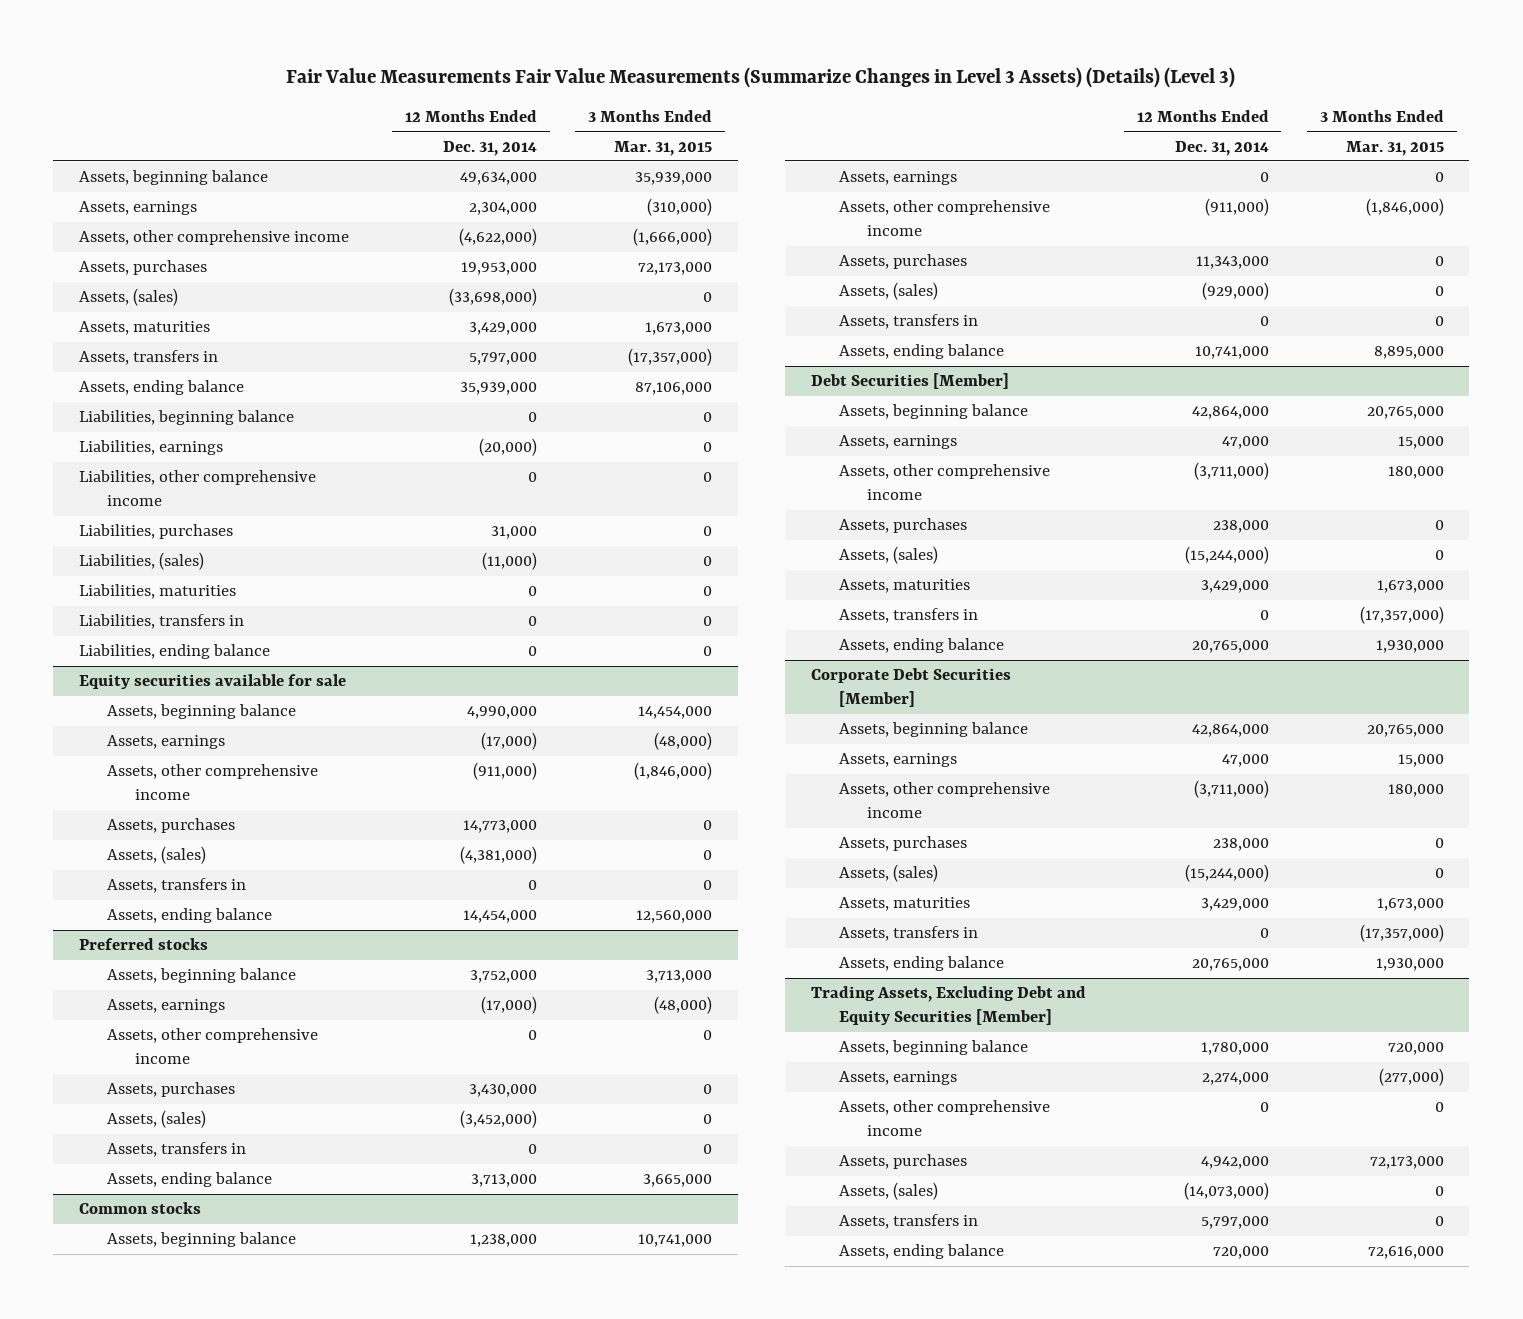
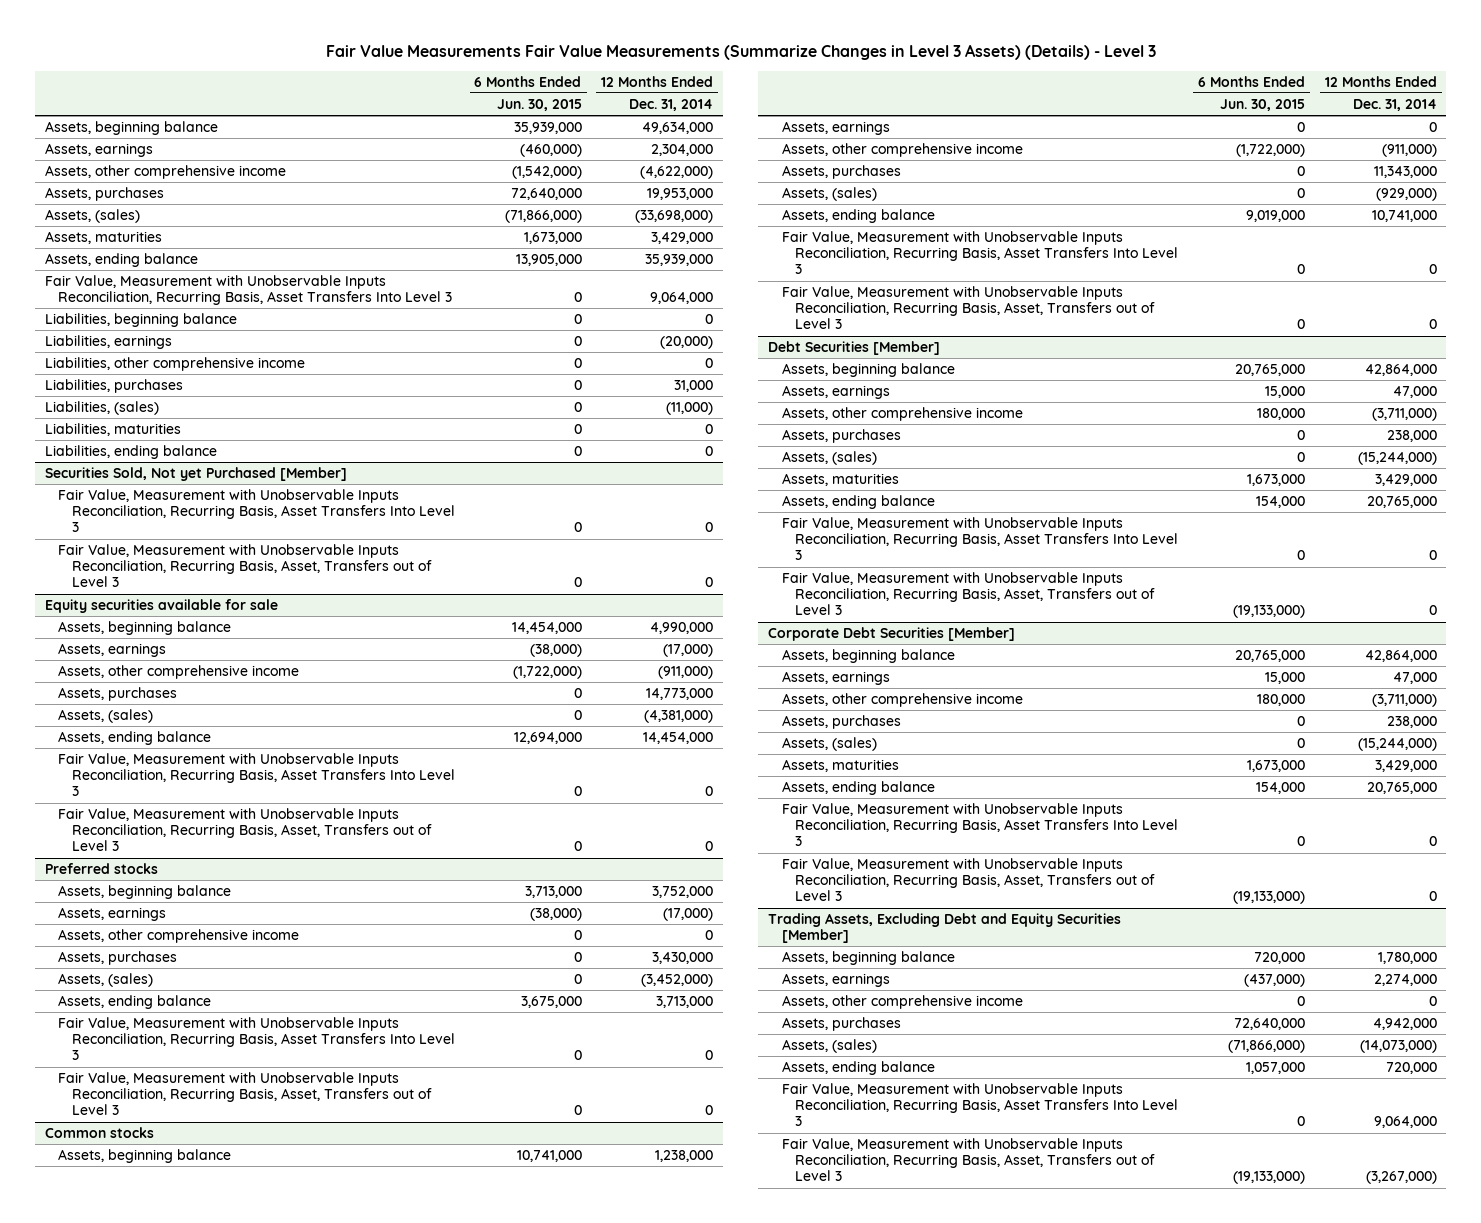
- Fair Value Measurements Fair Value Measurements (Summarize Changes in Level 3 Assets) (Details) (Level 3)
+ Fair Value Measurements Fair Value Measurements (Summarize Changes in Level 3 Assets) (Details) - Level 3
- | 12 Months Ended Dec. 31, 2014 | 3 Months Ended Mar. 31, 2015
+ | 6 Months Ended Jun. 30, 2015 | 12 Months Ended Dec. 31, 2014
- Assets, transfers in | 5,797,000 | (17,357,000)
+ Fair Value, Measurement with Unobservable Inputs Reconciliation, Recurring Basis, Asset Transfers Into Level 3 | 0 | 9,064,000
- Liabilities, transfers in | 0 | 0
+ Securities Sold, Not yet Purchased [Member]
+ Fair Value, Measurement with Unobservable Inputs Reconciliation, Recurring Basis, Asset Transfers Into Level 3 | 0 | 0
+ Fair Value, Measurement with Unobservable Inputs Reconciliation, Recurring Basis, Asset, Transfers out of Level 3 | 0 | 0
@ Equity securities available for sale
- Assets, transfers in | 0 | 0
+ Fair Value, Measurement with Unobservable Inputs Reconciliation, Recurring Basis, Asset Transfers Into Level 3 | 0 | 0
+ Fair Value, Measurement with Unobservable Inputs Reconciliation, Recurring Basis, Asset, Transfers out of Level 3 | 0 | 0
@ Preferred stocks
- Assets, transfers in | 0 | 0
+ Fair Value, Measurement with Unobservable Inputs Reconciliation, Recurring Basis, Asset Transfers Into Level 3 | 0 | 0
+ Fair Value, Measurement with Unobservable Inputs Reconciliation, Recurring Basis, Asset, Transfers out of Level 3 | 0 | 0
@ Common stocks
- Assets, transfers in | 0 | 0
+ Fair Value, Measurement with Unobservable Inputs Reconciliation, Recurring Basis, Asset Transfers Into Level 3 | 0 | 0
+ Fair Value, Measurement with Unobservable Inputs Reconciliation, Recurring Basis, Asset, Transfers out of Level 3 | 0 | 0
@ Debt Securities [Member]
- Assets, transfers in | 0 | (17,357,000)
+ Fair Value, Measurement with Unobservable Inputs Reconciliation, Recurring Basis, Asset Transfers Into Level 3 | 0 | 0
+ Fair Value, Measurement with Unobservable Inputs Reconciliation, Recurring Basis, Asset, Transfers out of Level 3 | (19,133,000) | 0
@ Corporate Debt Securities [Member]
- Assets, transfers in | 0 | (17,357,000)
+ Fair Value, Measurement with Unobservable Inputs Reconciliation, Recurring Basis, Asset Transfers Into Level 3 | 0 | 0
+ Fair Value, Measurement with Unobservable Inputs Reconciliation, Recurring Basis, Asset, Transfers out of Level 3 | (19,133,000) | 0
@ Trading Assets, Excluding Debt and Equity Securities [Member]
- Assets, transfers in | 5,797,000 | 0
+ Fair Value, Measurement with Unobservable Inputs Reconciliation, Recurring Basis, Asset Transfers Into Level 3 | 0 | 9,064,000
+ Fair Value, Measurement with Unobservable Inputs Reconciliation, Recurring Basis, Asset, Transfers out of Level 3 | (19,133,000) | (3,267,000)

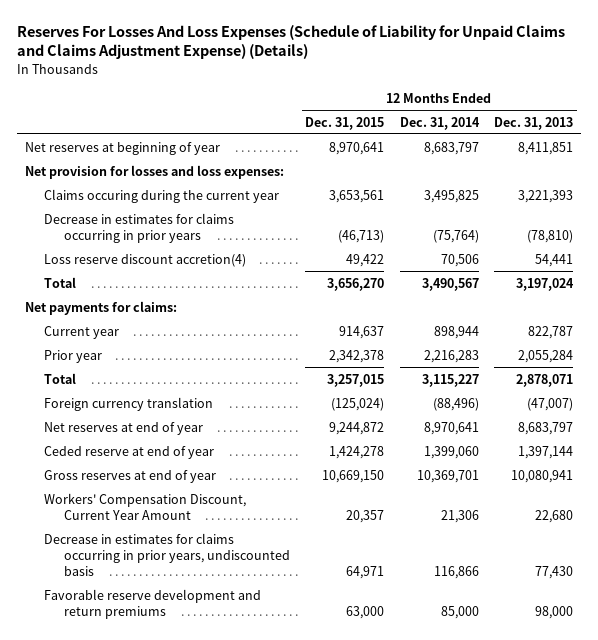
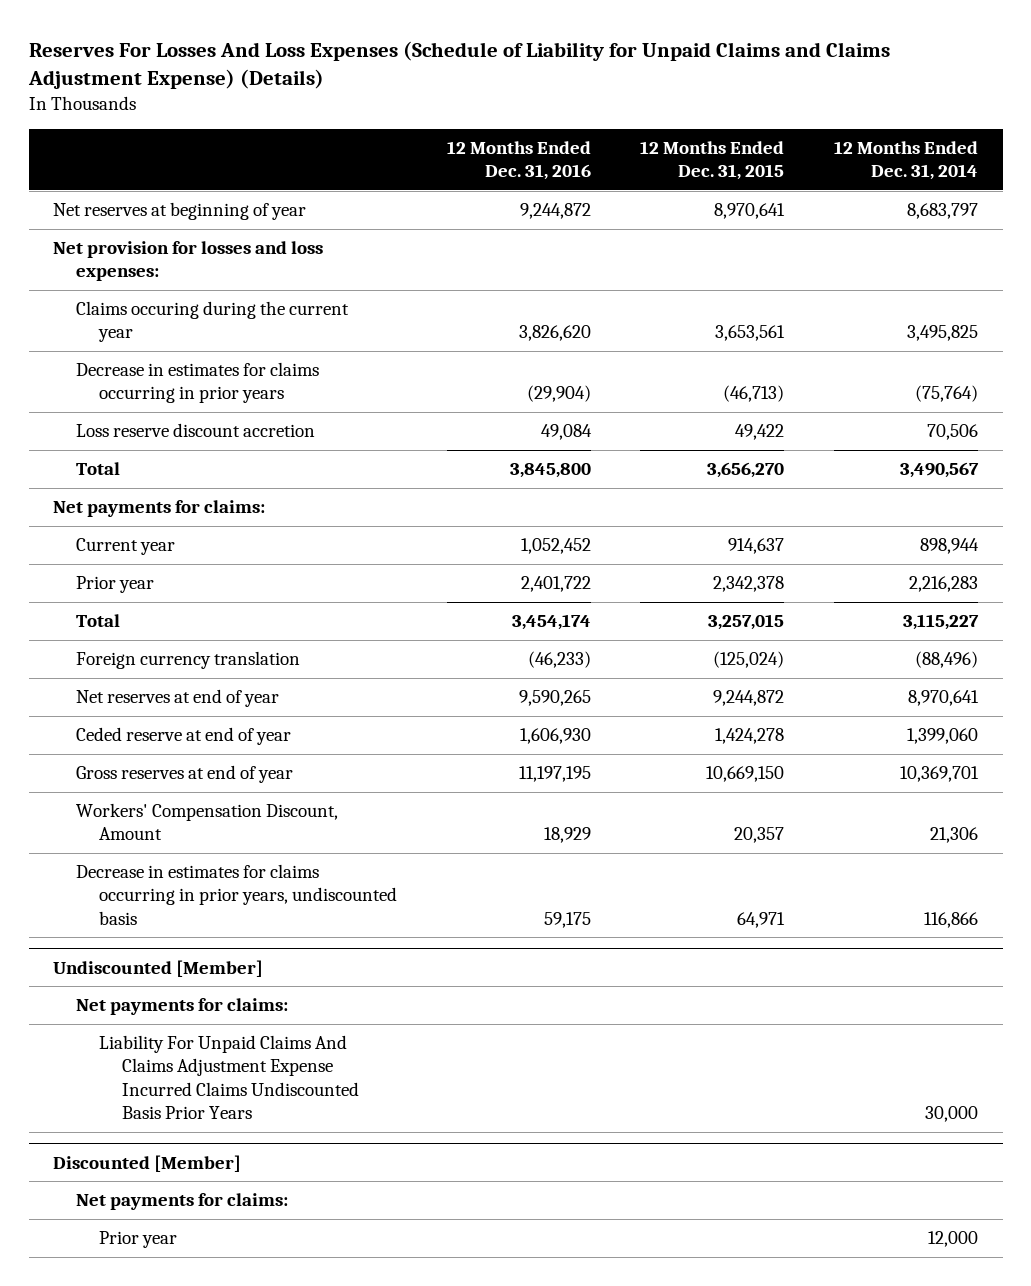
- | 12 Months Ended Dec. 31, 2015 | 12 Months Ended Dec. 31, 2014 | 12 Months Ended Dec. 31, 2013
+ | 12 Months Ended Dec. 31, 2016 | 12 Months Ended Dec. 31, 2015 | 12 Months Ended Dec. 31, 2014
- Loss reserve discount accretion(4) | 49,422 | 70,506 | 54,441
+ Loss reserve discount accretion | 49,084 | 49,422 | 70,506
- Workers' Compensation Discount, Current Year Amount | 20,357 | 21,306 | 22,680
+ Workers' Compensation Discount, Amount | 18,929 | 20,357 | 21,306
- Favorable reserve development and return premiums | 63,000 | 85,000 | 98,000
+ Undiscounted [Member]
+ Net payments for claims:
+ Liability For Unpaid Claims And Claims Adjustment Expense Incurred Claims Undiscounted Basis Prior Years | | | 30,000
+ Discounted [Member]
+ Net payments for claims:
+ Prior year | | | 12,000

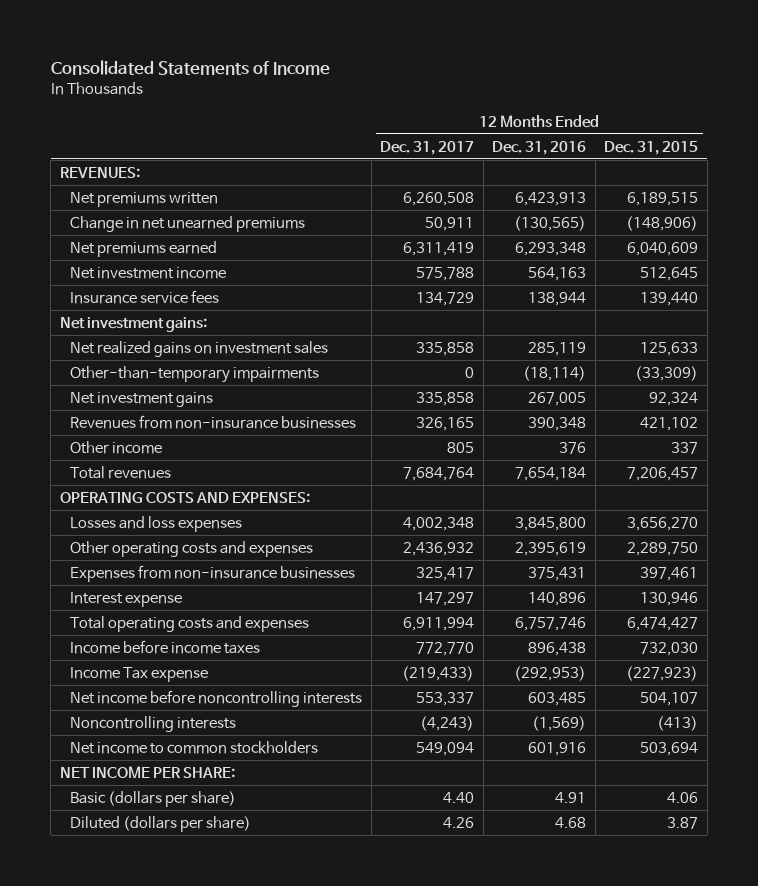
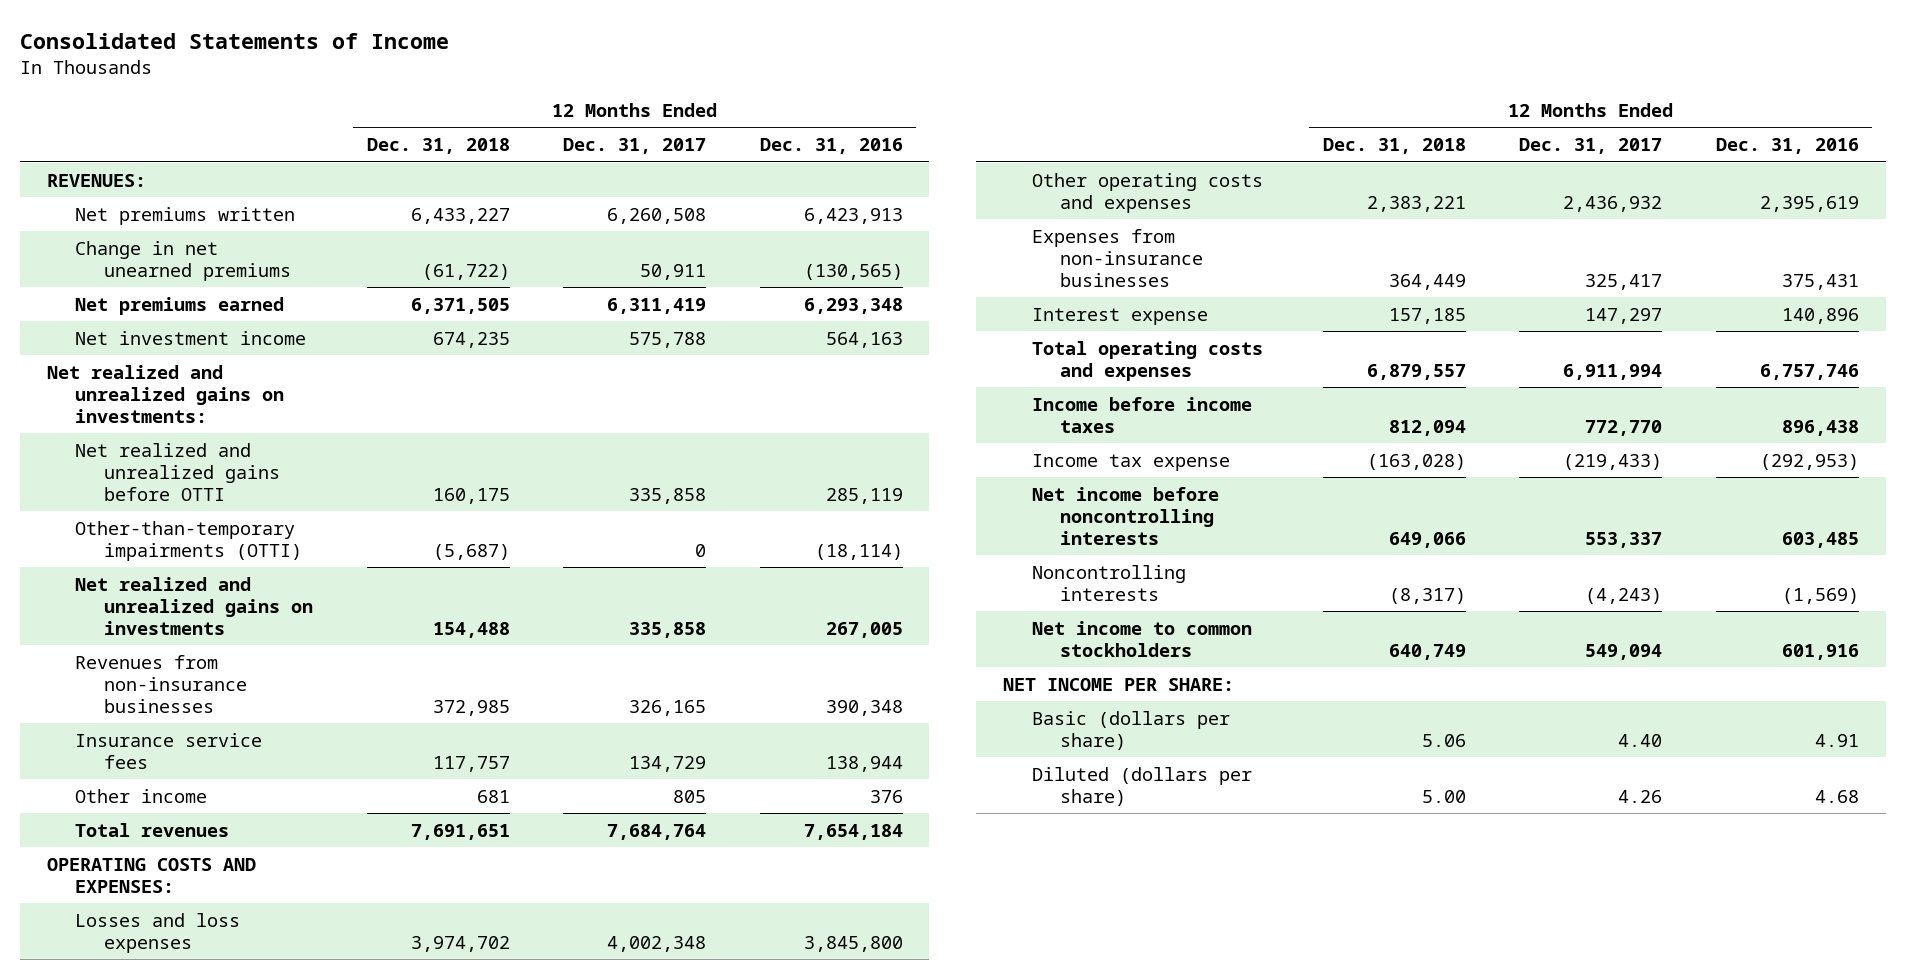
- | 12 Months Ended Dec. 31, 2017 | 12 Months Ended Dec. 31, 2016 | 12 Months Ended Dec. 31, 2015
+ | 12 Months Ended Dec. 31, 2018 | 12 Months Ended Dec. 31, 2017 | 12 Months Ended Dec. 31, 2016
- Net investment gains:
- Net realized gains on investment sales | 335,858 | 285,119 | 125,633
- Other-than-temporary impairments | 0 | (18,114) | (33,309)
- Net investment gains | 335,858 | 267,005 | 92,324
+ Net realized and unrealized gains on investments:
+ Net realized and unrealized gains before OTTI | 160,175 | 335,858 | 285,119
+ Other-than-temporary impairments (OTTI) | (5,687) | 0 | (18,114)
+ Net realized and unrealized gains on investments | 154,488 | 335,858 | 267,005
moved down: Insurance service fees | 117,757 | 134,729 | 138,944
- Income Tax expense | (219,433) | (292,953) | (227,923)
+ Income tax expense | (163,028) | (219,433) | (292,953)

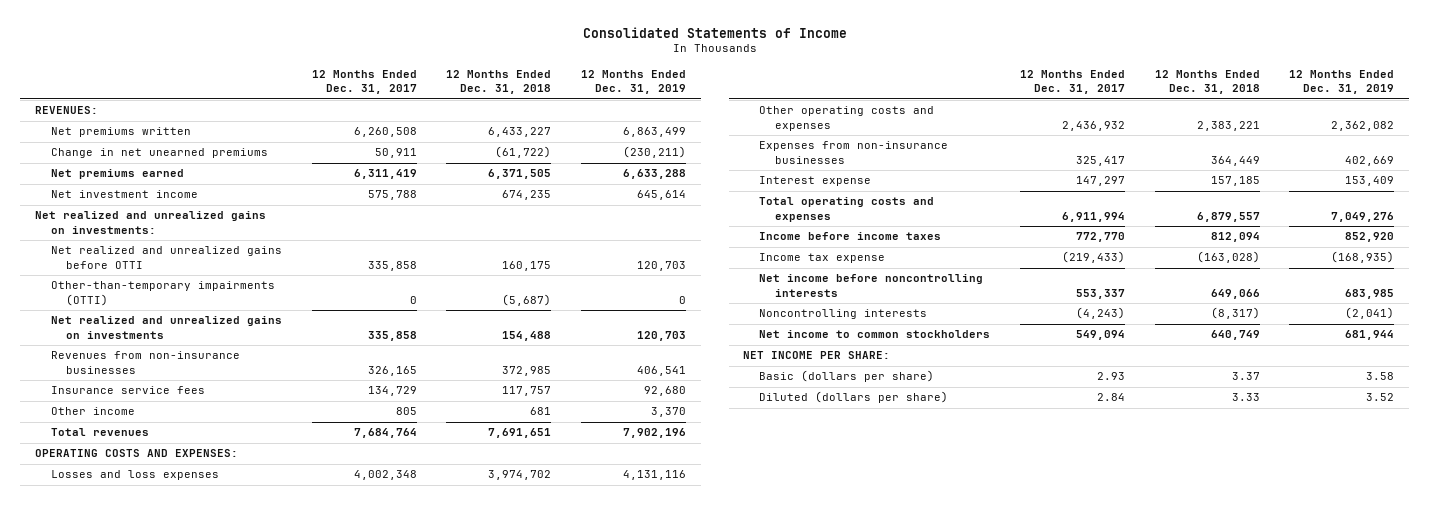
- | 12 Months Ended Dec. 31, 2018 | 12 Months Ended Dec. 31, 2017 | 12 Months Ended Dec. 31, 2016
+ | 12 Months Ended Dec. 31, 2017 | 12 Months Ended Dec. 31, 2018 | 12 Months Ended Dec. 31, 2019
- Basic (dollars per share) | 5.06 | 4.40 | 4.91
- Diluted (dollars per share) | 5.00 | 4.26 | 4.68
+ Basic (dollars per share) | 2.93 | 3.37 | 3.58
+ Diluted (dollars per share) | 2.84 | 3.33 | 3.52

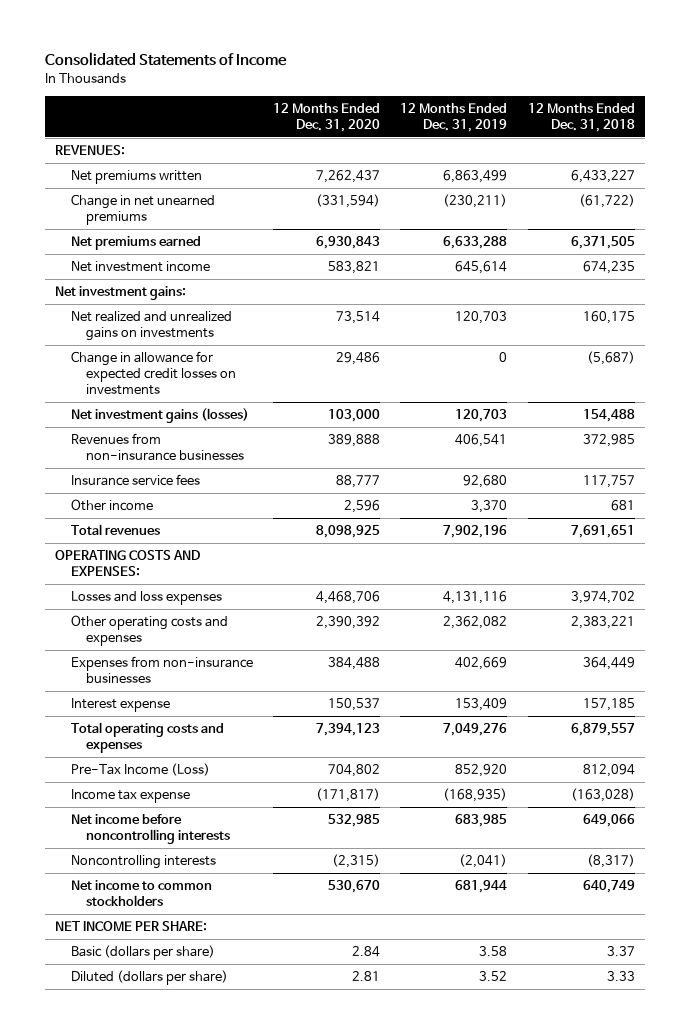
- | 12 Months Ended Dec. 31, 2017 | 12 Months Ended Dec. 31, 2018 | 12 Months Ended Dec. 31, 2019
+ | 12 Months Ended Dec. 31, 2020 | 12 Months Ended Dec. 31, 2019 | 12 Months Ended Dec. 31, 2018
- Net realized and unrealized gains on investments:
- Net realized and unrealized gains before OTTI | 335,858 | 160,175 | 120,703
- Other-than-temporary impairments (OTTI) | 0 | (5,687) | 0
- Net realized and unrealized gains on investments | 335,858 | 154,488 | 120,703
+ Net investment gains:
+ Net realized and unrealized gains on investments | 73,514 | 120,703 | 160,175
+ Change in allowance for expected credit losses on investments | 29,486 | 0 | (5,687)
+ Net investment gains (losses) | 103,000 | 120,703 | 154,488
- Income before income taxes | 772,770 | 812,094 | 852,920
+ Pre-Tax Income (Loss) | 704,802 | 852,920 | 812,094

